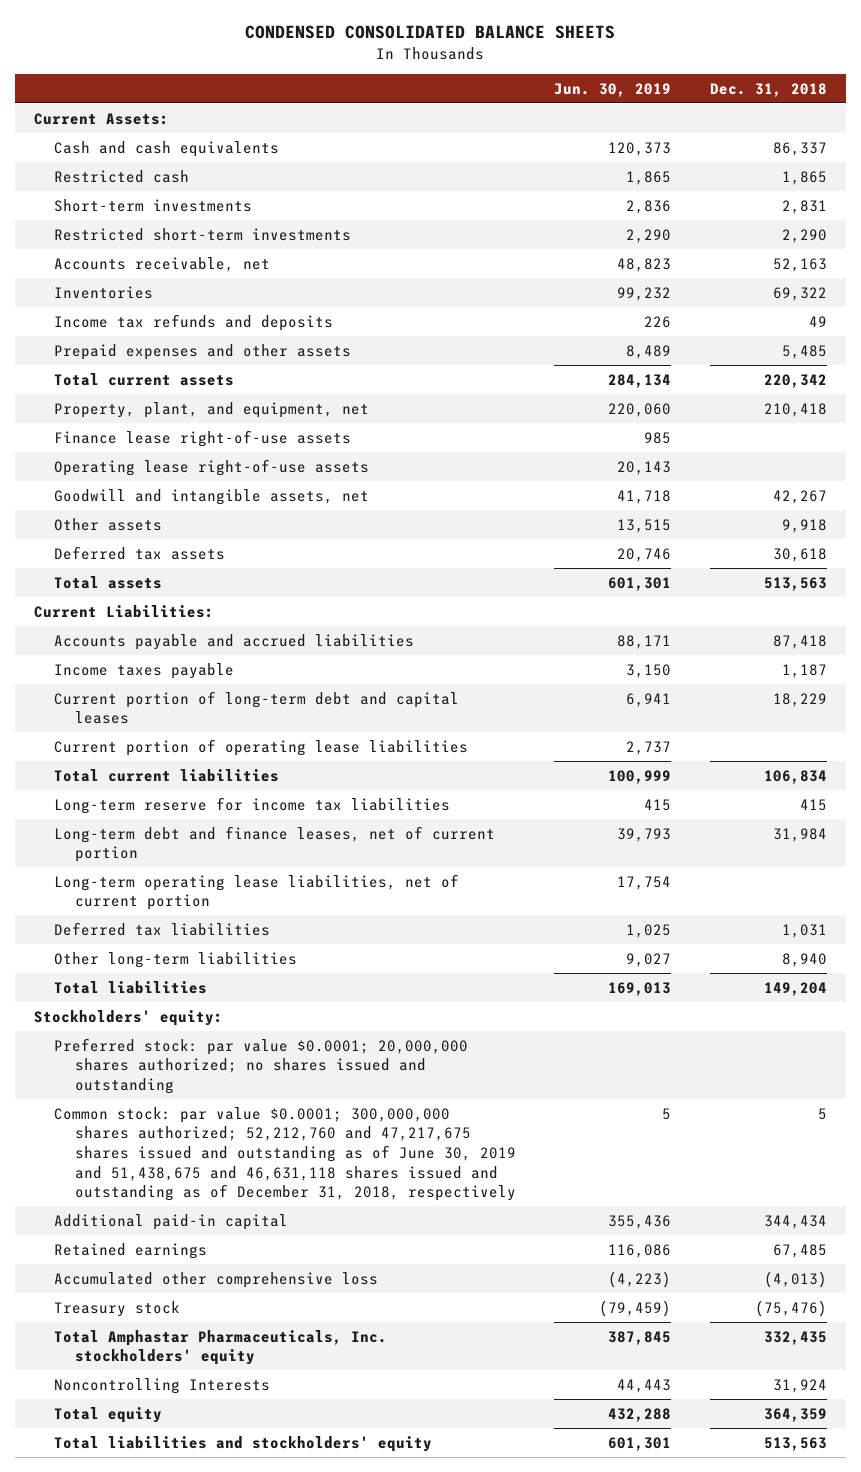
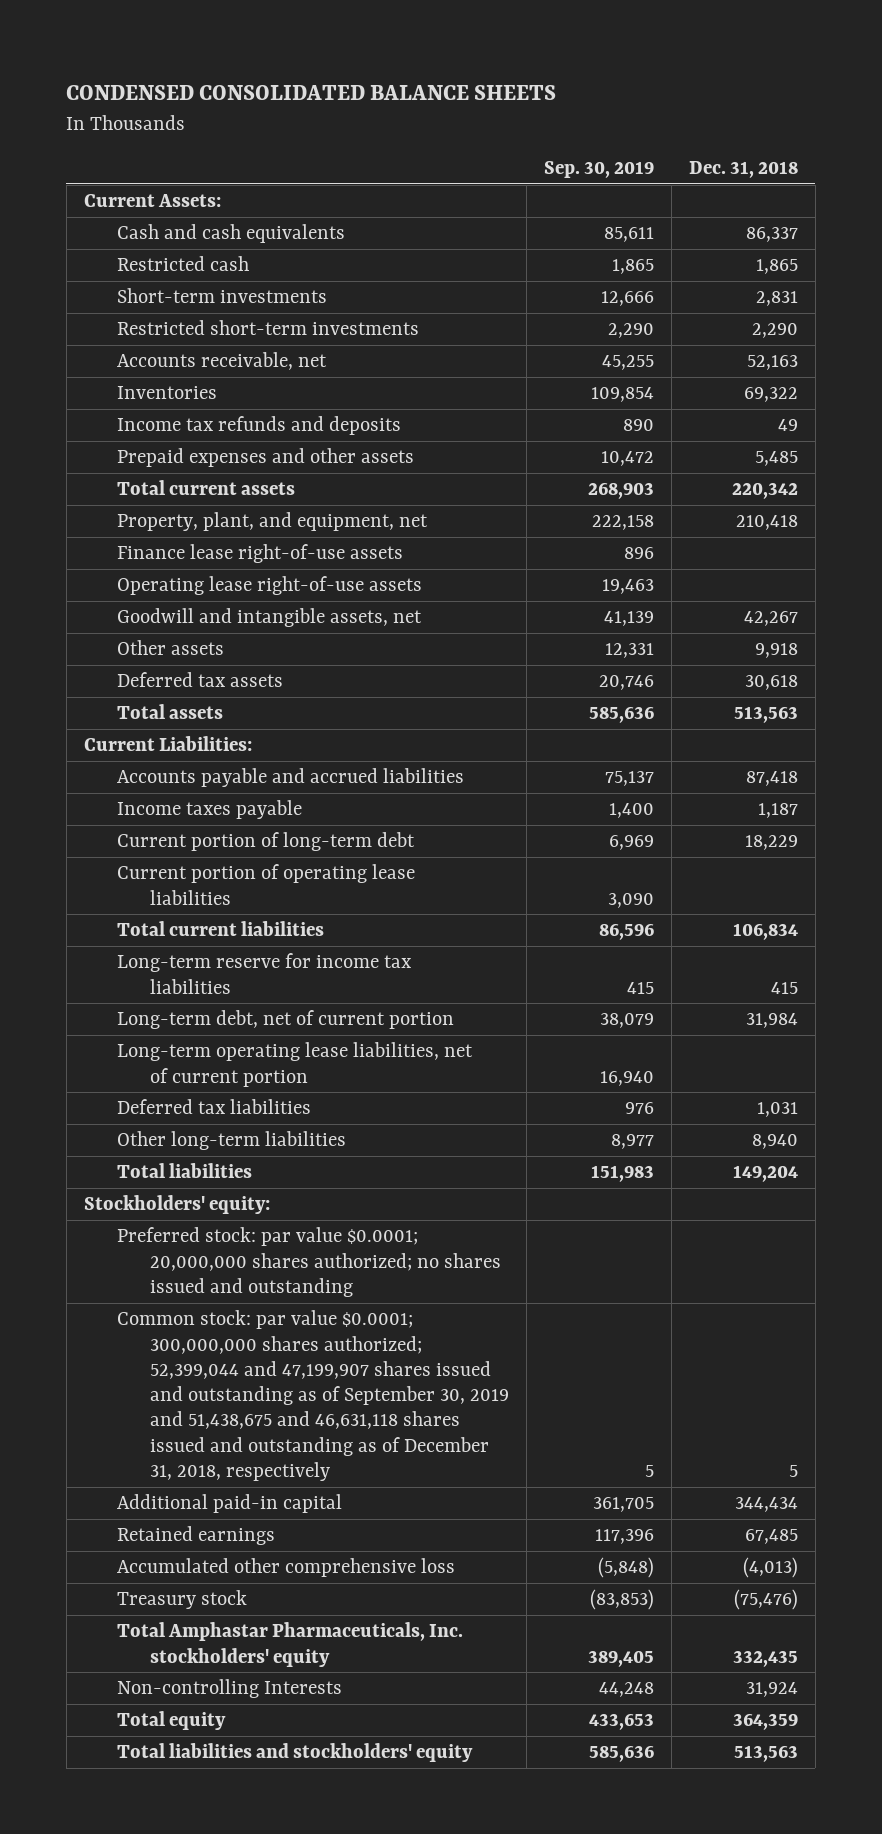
- | Jun. 30, 2019 | Dec. 31, 2018
+ | Sep. 30, 2019 | Dec. 31, 2018
- Current portion of long-term debt and capital leases | 6,941 | 18,229
+ Current portion of long-term debt | 6,969 | 18,229
- Long-term debt and finance leases, net of current portion | 39,793 | 31,984
+ Long-term debt, net of current portion | 38,079 | 31,984
- Common stock: par value $0.0001; 300,000,000 shares authorized; 52,212,760 and 47,217,675 shares issued and outstanding as of June 30, 2019 and 51,438,675 and 46,631,118 shares issued and outstanding as of December 31, 2018, respectively | 5 | 5
+ Common stock: par value $0.0001; 300,000,000 shares authorized; 52,399,044 and 47,199,907 shares issued and outstanding as of September 30, 2019 and 51,438,675 and 46,631,118 shares issued and outstanding as of December 31, 2018, respectively | 5 | 5
- Noncontrolling Interests | 44,443 | 31,924
+ Non-controlling Interests | 44,248 | 31,924

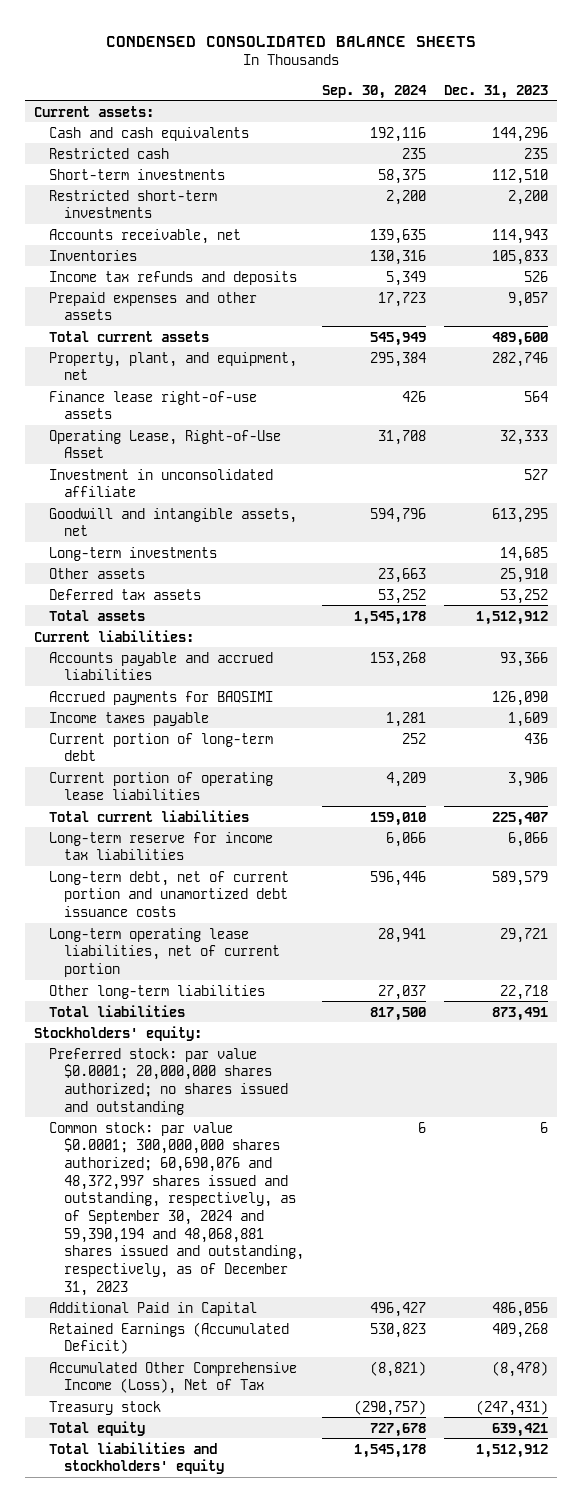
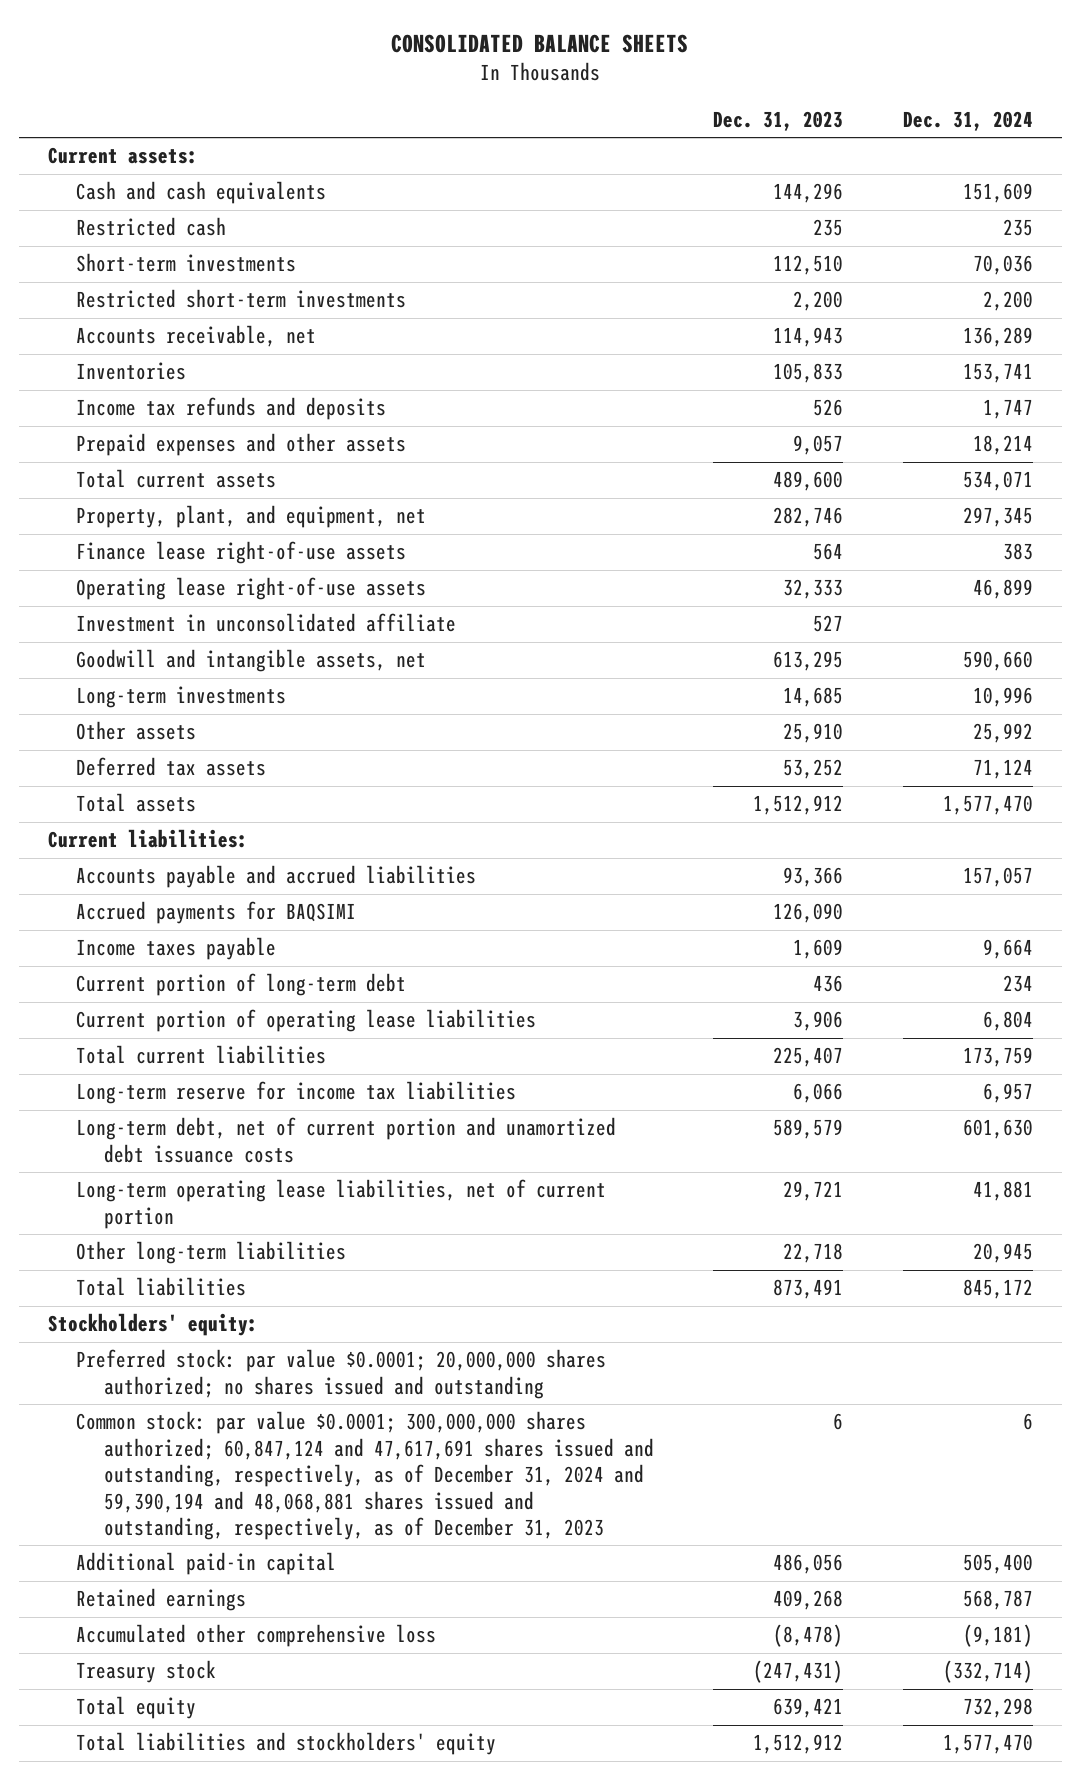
- CONDENSED CONSOLIDATED BALANCE SHEETS
+ CONSOLIDATED BALANCE SHEETS
- | Sep. 30, 2024 | Dec. 31, 2023
+ | Dec. 31, 2023 | Dec. 31, 2024
- Operating Lease, Right-of-Use Asset | 31,708 | 32,333
+ Operating lease right-of-use assets | 32,333 | 46,899
- Common stock: par value $0.0001; 300,000,000 shares authorized; 60,690,076 and 48,372,997 shares issued and outstanding, respectively, as of September 30, 2024 and 59,390,194 and 48,068,881 shares issued and outstanding, respectively, as of December 31, 2023 | 6 | 6
- Additional Paid in Capital | 496,427 | 486,056
- Retained Earnings (Accumulated Deficit) | 530,823 | 409,268
- Accumulated Other Comprehensive Income (Loss), Net of Tax | (8,821) | (8,478)
+ Common stock: par value $0.0001; 300,000,000 shares authorized; 60,847,124 and 47,617,691 shares issued and outstanding, respectively, as of December 31, 2024 and 59,390,194 and 48,068,881 shares issued and outstanding, respectively, as of December 31, 2023 | 6 | 6
+ Additional paid-in capital | 486,056 | 505,400
+ Retained earnings | 409,268 | 568,787
+ Accumulated other comprehensive loss | (8,478) | (9,181)

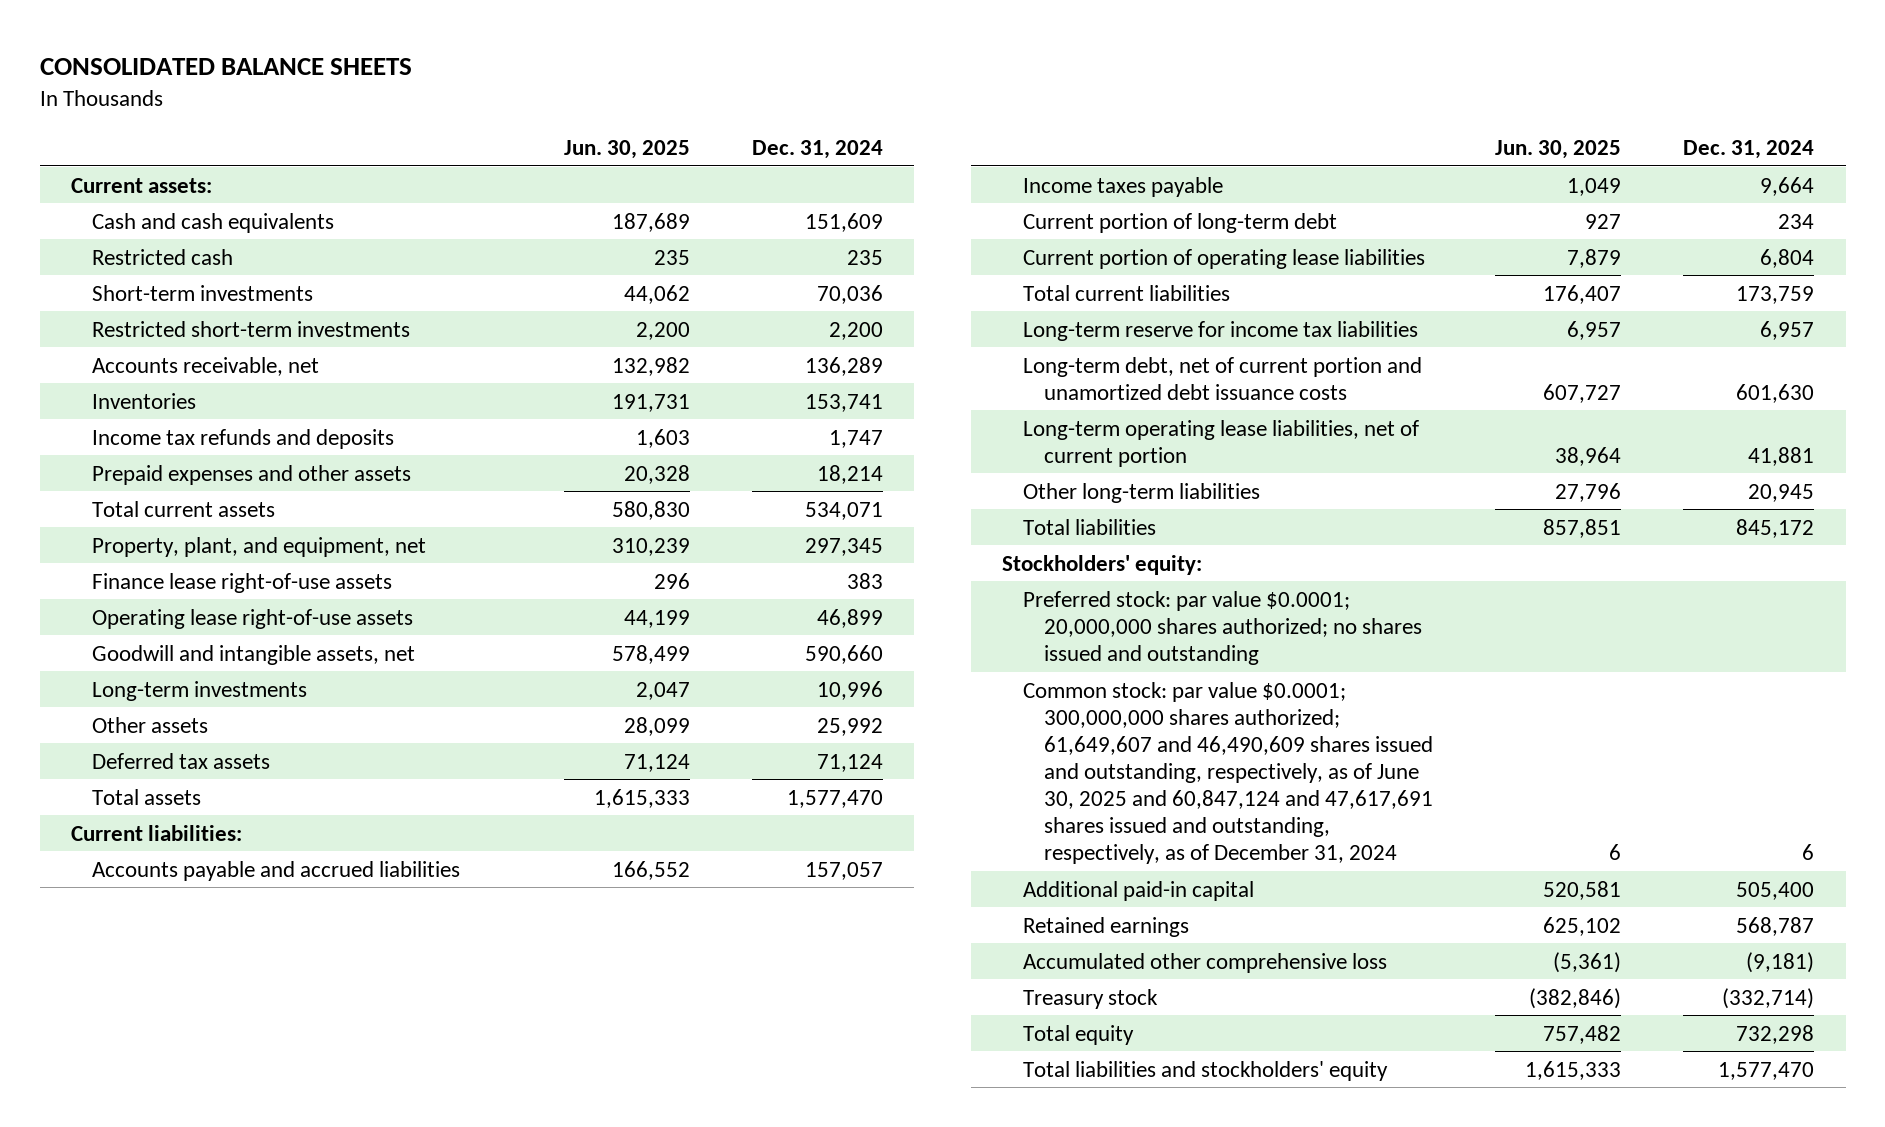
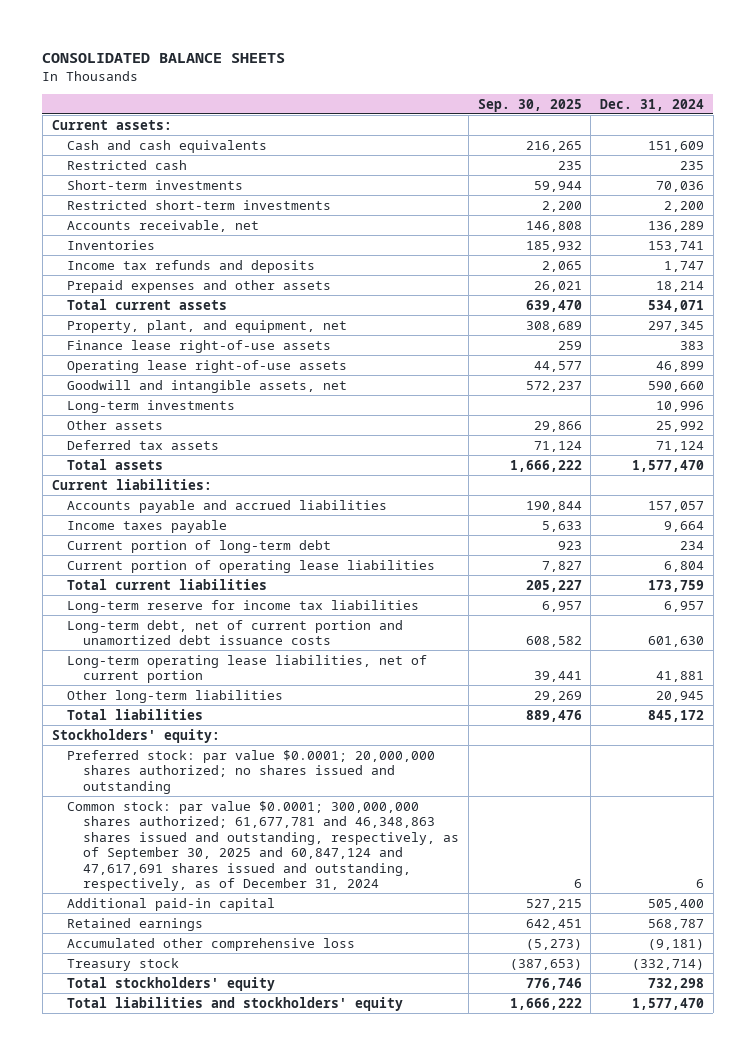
- | Jun. 30, 2025 | Dec. 31, 2024
+ | Sep. 30, 2025 | Dec. 31, 2024
- Common stock: par value $0.0001; 300,000,000 shares authorized; 61,649,607 and 46,490,609 shares issued and outstanding, respectively, as of June 30, 2025 and 60,847,124 and 47,617,691 shares issued and outstanding, respectively, as of December 31, 2024 | 6 | 6
+ Common stock: par value $0.0001; 300,000,000 shares authorized; 61,677,781 and 46,348,863 shares issued and outstanding, respectively, as of September 30, 2025 and 60,847,124 and 47,617,691 shares issued and outstanding, respectively, as of December 31, 2024 | 6 | 6
- Total equity | 757,482 | 732,298
+ Total stockholders' equity | 776,746 | 732,298

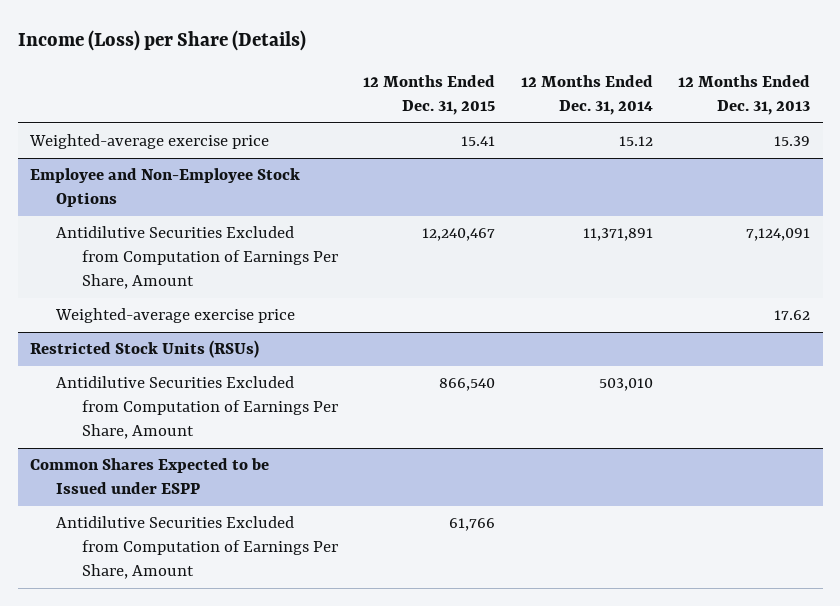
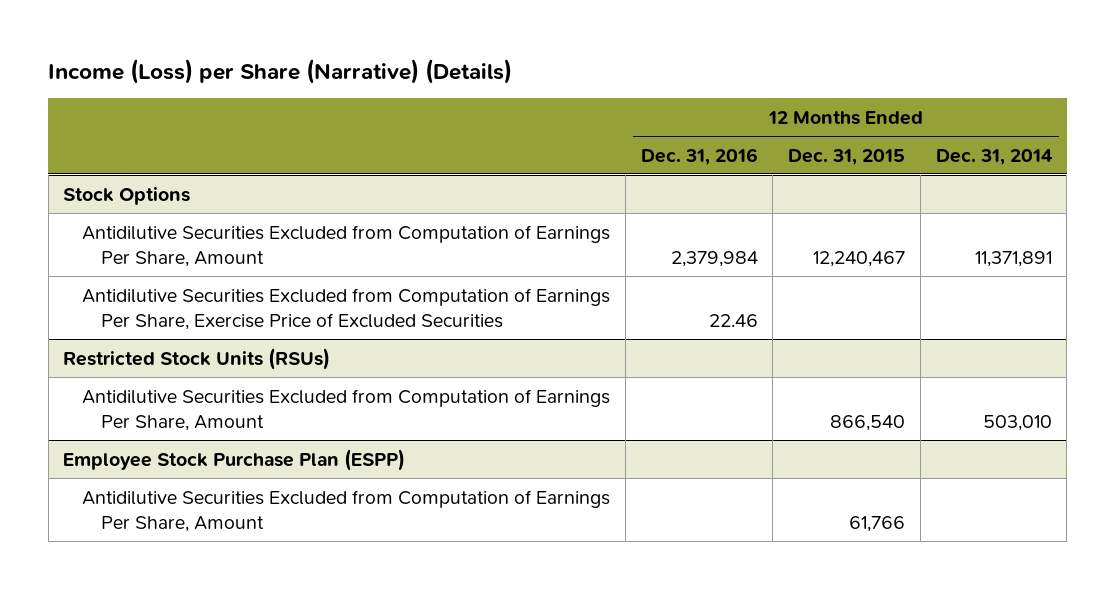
- Income (Loss) per Share (Details)
+ Income (Loss) per Share (Narrative) (Details)
- | 12 Months Ended Dec. 31, 2015 | 12 Months Ended Dec. 31, 2014 | 12 Months Ended Dec. 31, 2013
+ | 12 Months Ended Dec. 31, 2016 | 12 Months Ended Dec. 31, 2015 | 12 Months Ended Dec. 31, 2014
- Weighted-average exercise price | 15.41 | 15.12 | 15.39
- Employee and Non-Employee Stock Options
+ Stock Options
- Weighted-average exercise price | | | 17.62
+ Antidilutive Securities Excluded from Computation of Earnings Per Share, Exercise Price of Excluded Securities | 22.46 | |
- Common Shares Expected to be Issued under ESPP
+ Employee Stock Purchase Plan (ESPP)

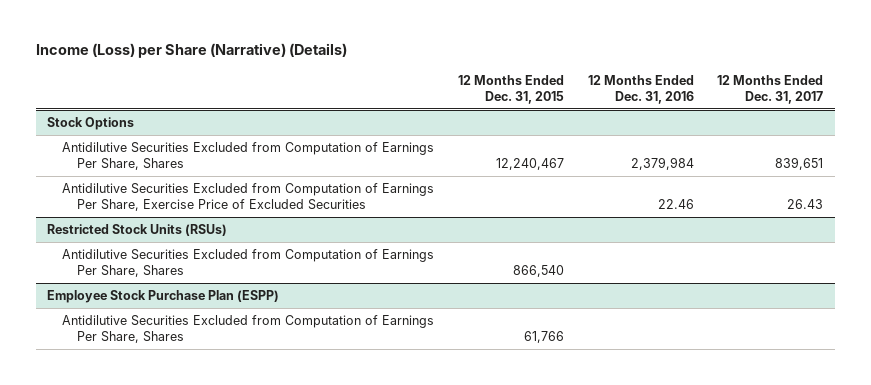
- | 12 Months Ended Dec. 31, 2016 | 12 Months Ended Dec. 31, 2015 | 12 Months Ended Dec. 31, 2014
+ | 12 Months Ended Dec. 31, 2015 | 12 Months Ended Dec. 31, 2016 | 12 Months Ended Dec. 31, 2017
@ Stock Options
- Antidilutive Securities Excluded from Computation of Earnings Per Share, Amount | 2,379,984 | 12,240,467 | 11,371,891
+ Antidilutive Securities Excluded from Computation of Earnings Per Share, Shares | 12,240,467 | 2,379,984 | 839,651
@ Restricted Stock Units (RSUs)
- Antidilutive Securities Excluded from Computation of Earnings Per Share, Amount | | 866,540 | 503,010
+ Antidilutive Securities Excluded from Computation of Earnings Per Share, Shares | 866,540 | |
@ Employee Stock Purchase Plan (ESPP)
- Antidilutive Securities Excluded from Computation of Earnings Per Share, Amount | | 61,766 |
+ Antidilutive Securities Excluded from Computation of Earnings Per Share, Shares | 61,766 | |

